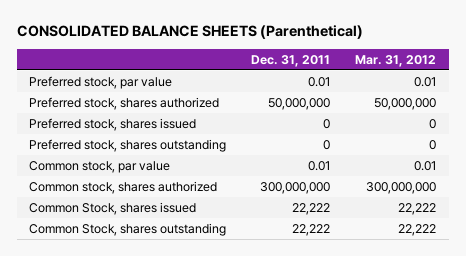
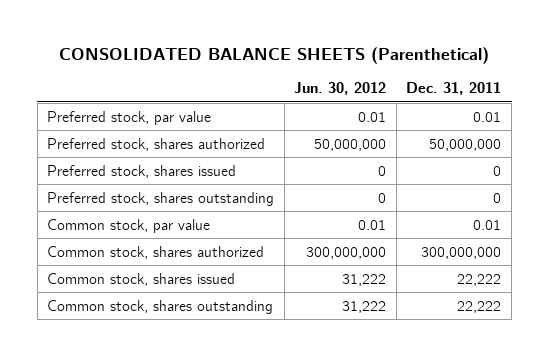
- | Dec. 31, 2011 | Mar. 31, 2012
+ | Jun. 30, 2012 | Dec. 31, 2011
- Common Stock, shares issued | 22,222 | 22,222
- Common Stock, shares outstanding | 22,222 | 22,222
+ Common stock, shares issued | 31,222 | 22,222
+ Common stock, shares outstanding | 31,222 | 22,222

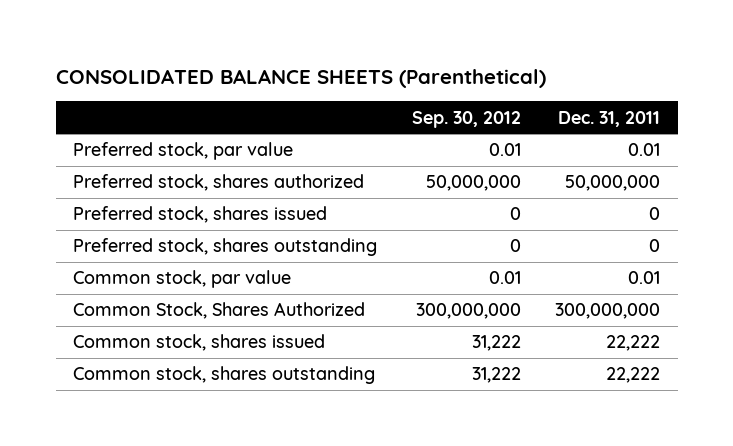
- | Jun. 30, 2012 | Dec. 31, 2011
+ | Sep. 30, 2012 | Dec. 31, 2011
- Common stock, shares authorized | 300,000,000 | 300,000,000
+ Common Stock, Shares Authorized | 300,000,000 | 300,000,000

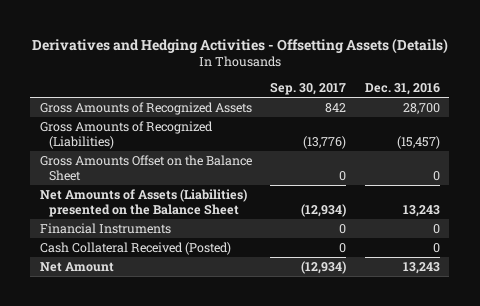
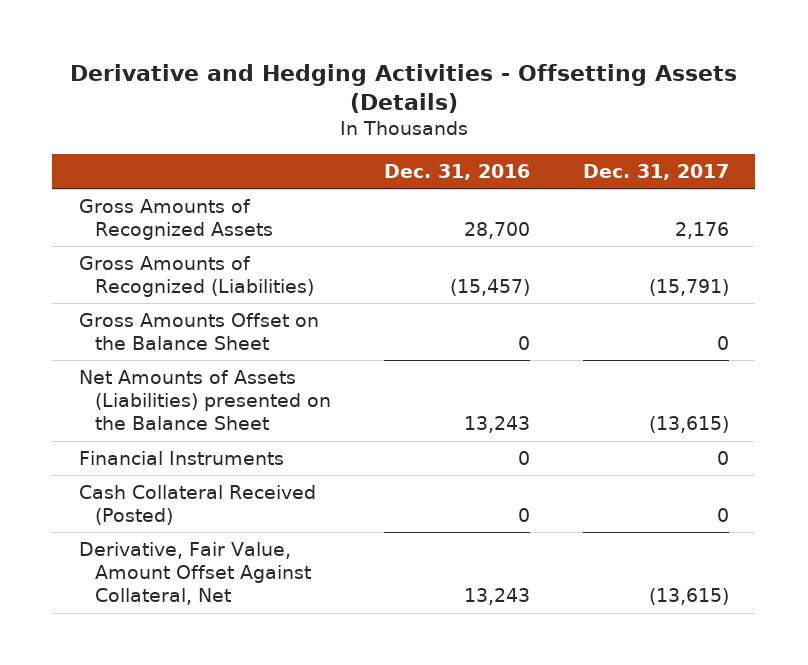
- Derivatives and Hedging Activities - Offsetting Assets (Details)
+ Derivative and Hedging Activities - Offsetting Assets (Details)
- | Sep. 30, 2017 | Dec. 31, 2016
+ | Dec. 31, 2016 | Dec. 31, 2017
- Net Amount | (12,934) | 13,243
+ Derivative, Fair Value, Amount Offset Against Collateral, Net | 13,243 | (13,615)

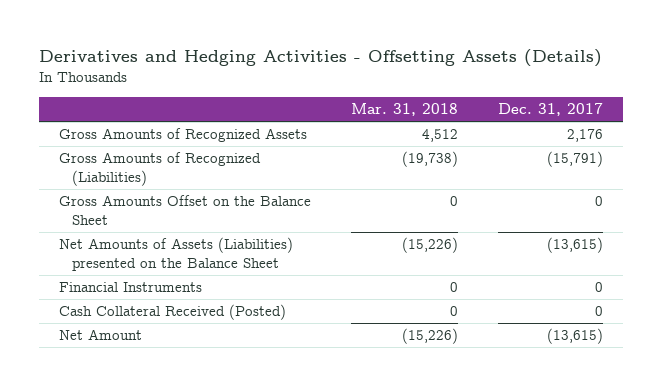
- Derivative and Hedging Activities - Offsetting Assets (Details)
+ Derivatives and Hedging Activities - Offsetting Assets (Details)
- | Dec. 31, 2016 | Dec. 31, 2017
+ | Mar. 31, 2018 | Dec. 31, 2017
- Derivative, Fair Value, Amount Offset Against Collateral, Net | 13,243 | (13,615)
+ Net Amount | (15,226) | (13,615)

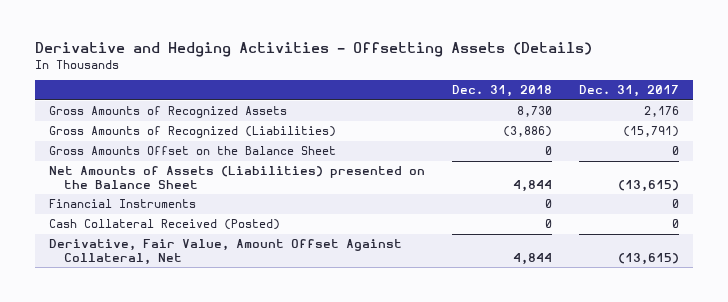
- Derivatives and Hedging Activities - Offsetting Assets (Details)
+ Derivative and Hedging Activities - Offsetting Assets (Details)
- | Mar. 31, 2018 | Dec. 31, 2017
+ | Dec. 31, 2018 | Dec. 31, 2017
- Net Amount | (15,226) | (13,615)
+ Derivative, Fair Value, Amount Offset Against Collateral, Net | 4,844 | (13,615)

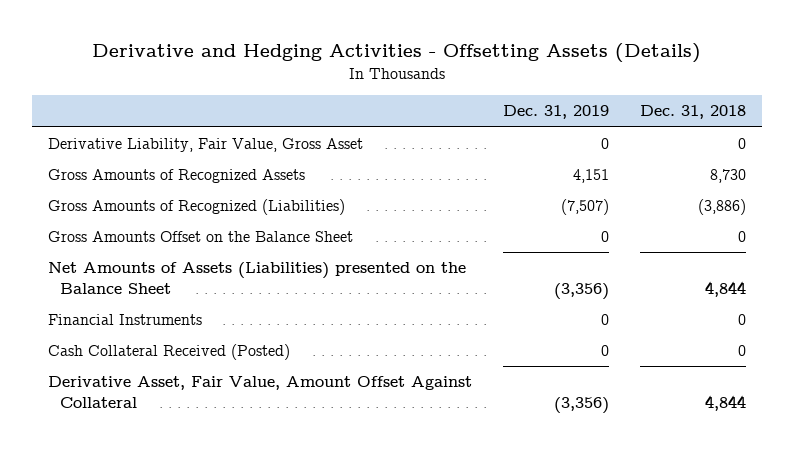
- | Dec. 31, 2018 | Dec. 31, 2017
+ | Dec. 31, 2019 | Dec. 31, 2018
+ Derivative Liability, Fair Value, Gross Asset | 0 | 0
- Derivative, Fair Value, Amount Offset Against Collateral, Net | 4,844 | (13,615)
+ Derivative Asset, Fair Value, Amount Offset Against Collateral | (3,356) | 4,844

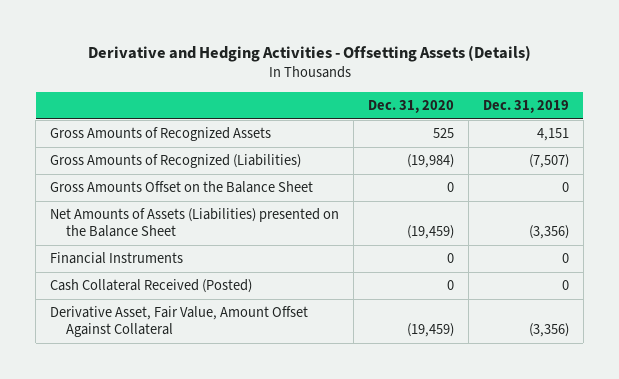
- | Dec. 31, 2019 | Dec. 31, 2018
+ | Dec. 31, 2020 | Dec. 31, 2019
- Derivative Liability, Fair Value, Gross Asset | 0 | 0

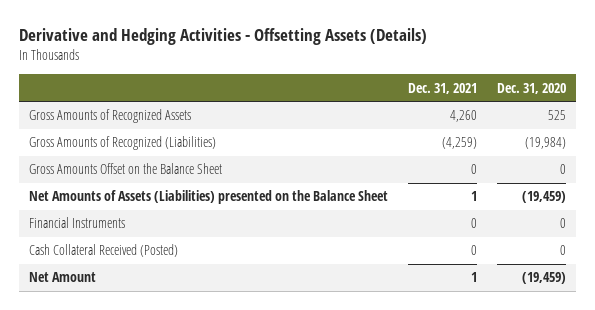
- | Dec. 31, 2020 | Dec. 31, 2019
+ | Dec. 31, 2021 | Dec. 31, 2020
- Derivative Asset, Fair Value, Amount Offset Against Collateral | (19,459) | (3,356)
+ Net Amount | 1 | (19,459)

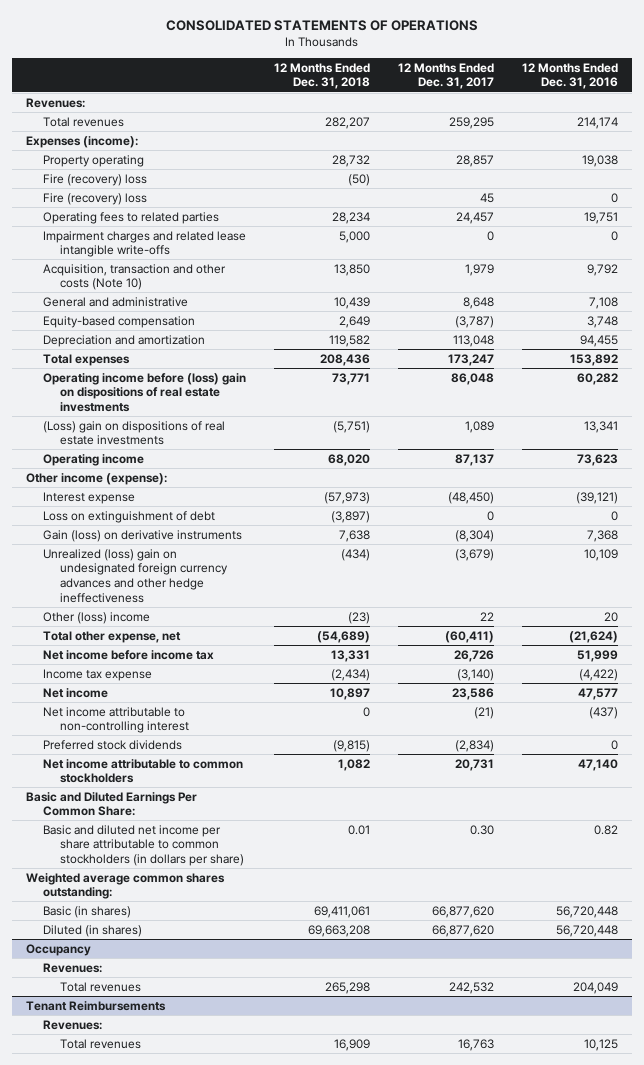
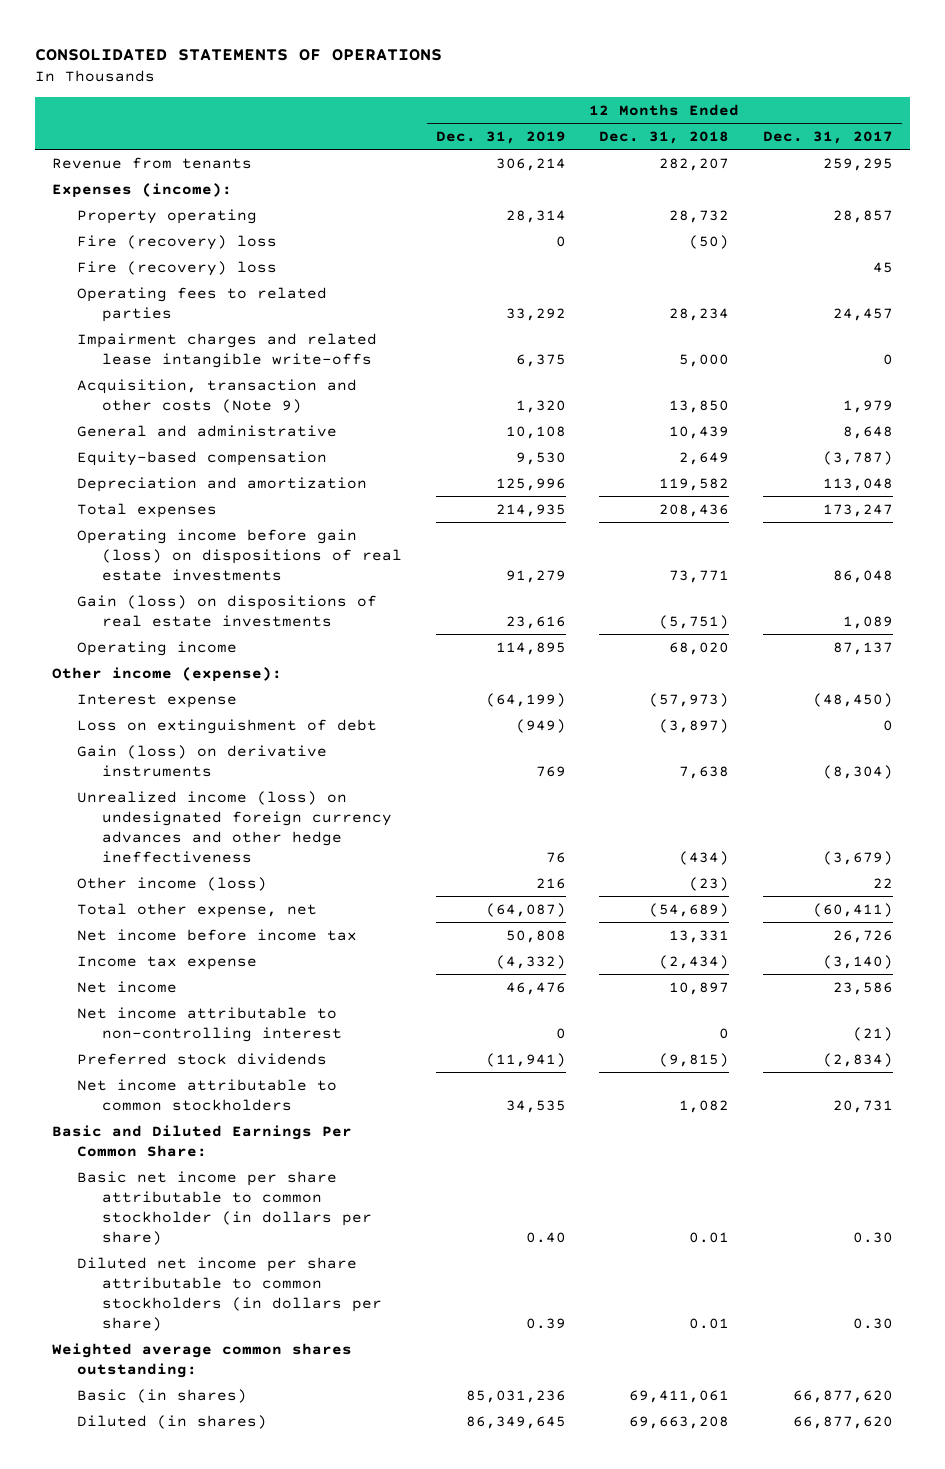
- | 12 Months Ended Dec. 31, 2018 | 12 Months Ended Dec. 31, 2017 | 12 Months Ended Dec. 31, 2016
+ | 12 Months Ended Dec. 31, 2019 | 12 Months Ended Dec. 31, 2018 | 12 Months Ended Dec. 31, 2017
- Revenues:
- Total revenues | 282,207 | 259,295 | 214,174
+ Revenue from tenants | 306,214 | 282,207 | 259,295
- Acquisition, transaction and other costs (Note 10) | 13,850 | 1,979 | 9,792
+ Acquisition, transaction and other costs (Note 9) | 1,320 | 13,850 | 1,979
- Operating income before (loss) gain on dispositions of real estate investments | 73,771 | 86,048 | 60,282
- (Loss) gain on dispositions of real estate investments | (5,751) | 1,089 | 13,341
+ Operating income before gain (loss) on dispositions of real estate investments | 91,279 | 73,771 | 86,048
+ Gain (loss) on dispositions of real estate investments | 23,616 | (5,751) | 1,089
- Unrealized (loss) gain on undesignated foreign currency advances and other hedge ineffectiveness | (434) | (3,679) | 10,109
- Other (loss) income | (23) | 22 | 20
+ Unrealized income (loss) on undesignated foreign currency advances and other hedge ineffectiveness | 76 | (434) | (3,679)
+ Other income (loss) | 216 | (23) | 22
- Basic and diluted net income per share attributable to common stockholders (in dollars per share) | 0.01 | 0.30 | 0.82
+ Basic net income per share attributable to common stockholder (in dollars per share) | 0.40 | 0.01 | 0.30
+ Diluted net income per share attributable to common stockholders (in dollars per share) | 0.39 | 0.01 | 0.30
- Occupancy
- Revenues:
- Total revenues | 265,298 | 242,532 | 204,049
- Tenant Reimbursements
- Revenues:
- Total revenues | 16,909 | 16,763 | 10,125

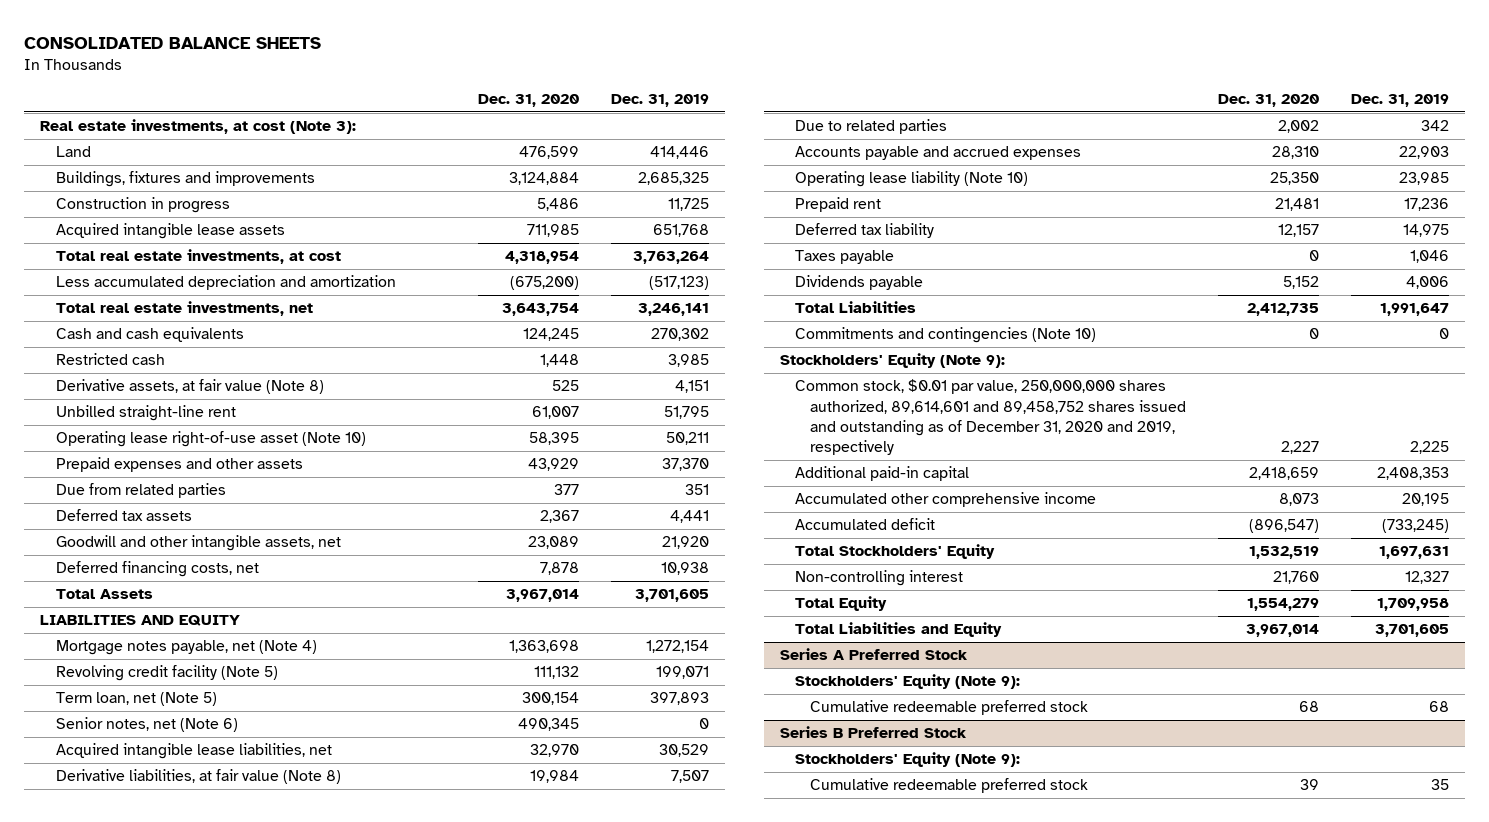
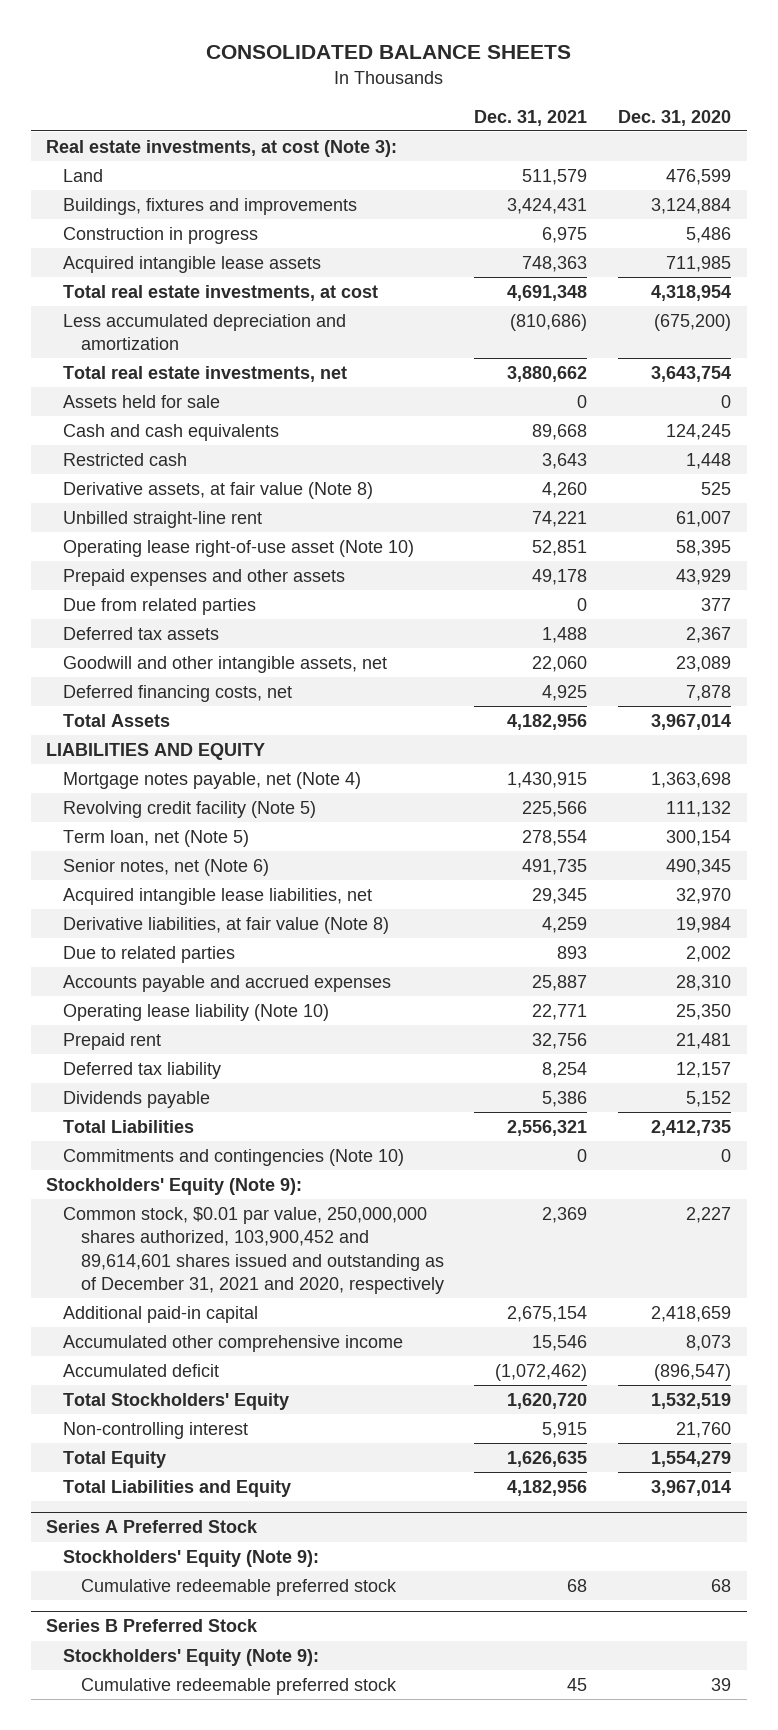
- | Dec. 31, 2020 | Dec. 31, 2019
+ | Dec. 31, 2021 | Dec. 31, 2020
+ Assets held for sale | 0 | 0
- Taxes payable | 0 | 1,046
- Common stock, $0.01 par value, 250,000,000 shares authorized, 89,614,601 and 89,458,752 shares issued and outstanding as of December 31, 2020 and 2019, respectively | 2,227 | 2,225
+ Common stock, $0.01 par value, 250,000,000 shares authorized, 103,900,452 and 89,614,601 shares issued and outstanding as of December 31, 2021 and 2020, respectively | 2,369 | 2,227

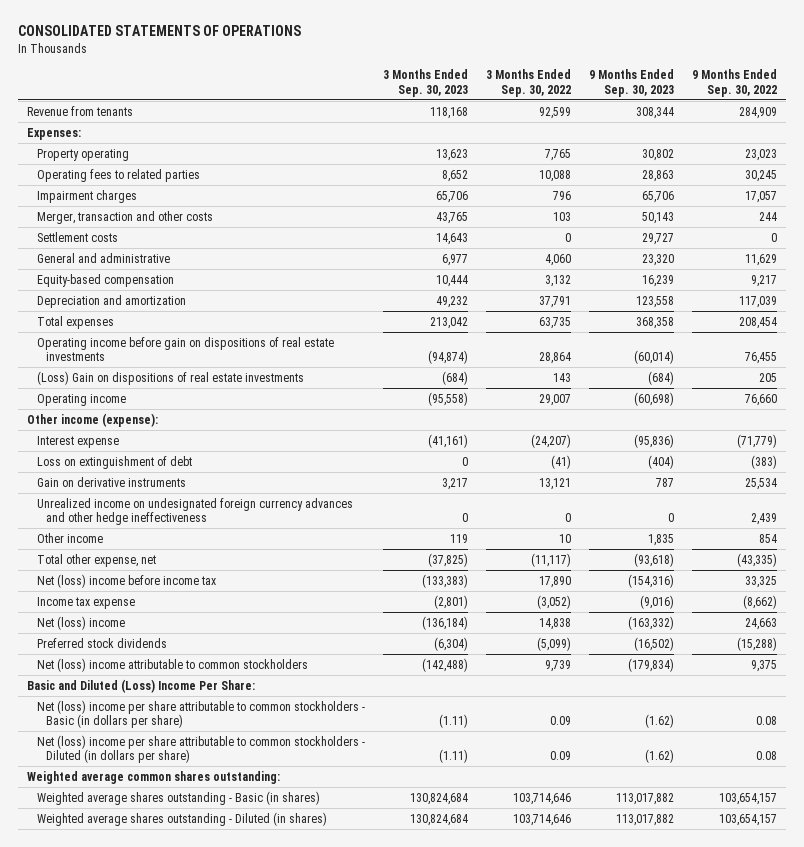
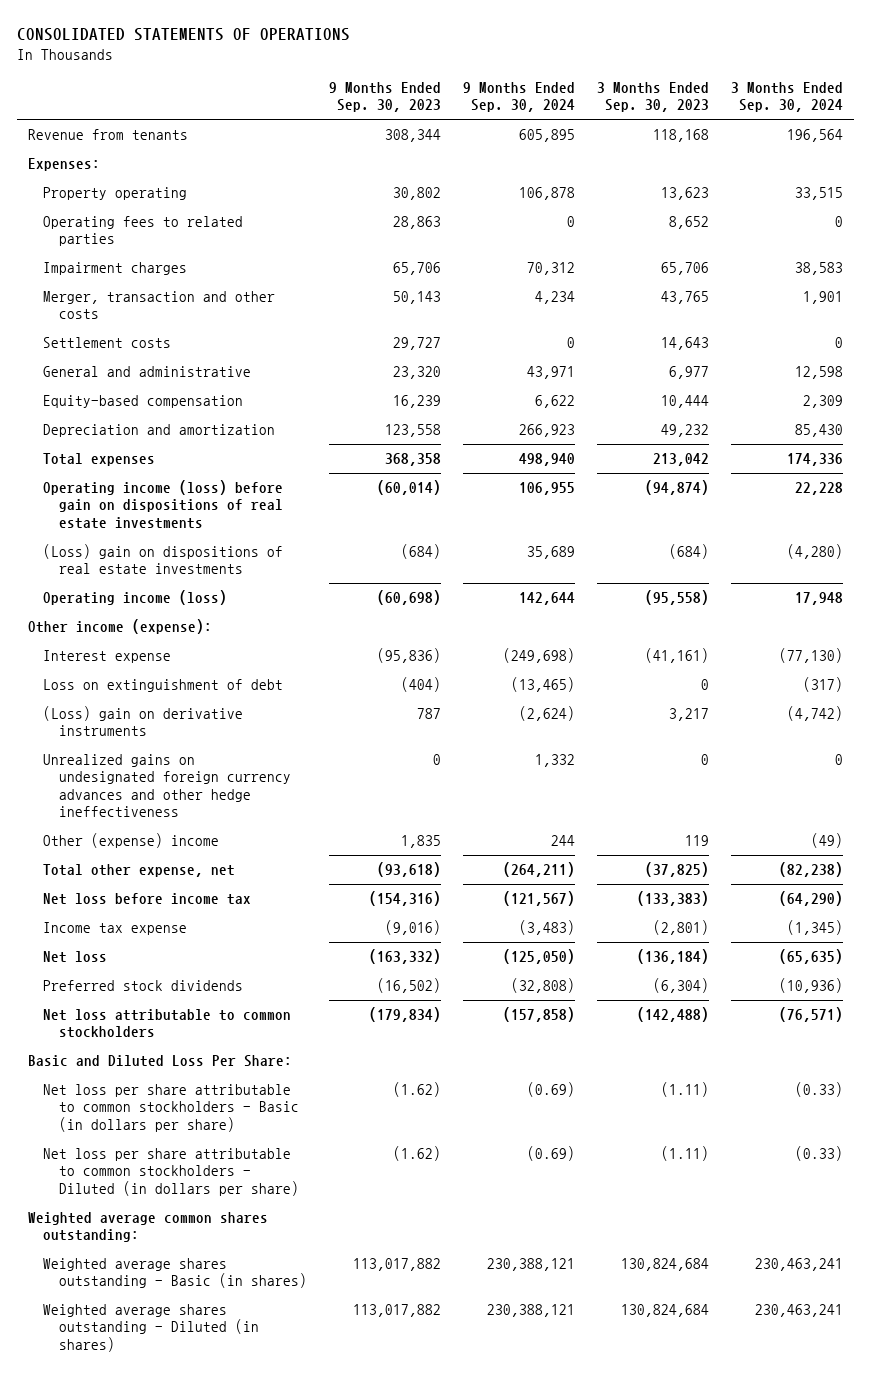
- | 3 Months Ended Sep. 30, 2023 | 3 Months Ended Sep. 30, 2022 | 9 Months Ended Sep. 30, 2023 | 9 Months Ended Sep. 30, 2022
+ | 9 Months Ended Sep. 30, 2023 | 9 Months Ended Sep. 30, 2024 | 3 Months Ended Sep. 30, 2023 | 3 Months Ended Sep. 30, 2024
- Operating income before gain on dispositions of real estate investments | (94,874) | 28,864 | (60,014) | 76,455
- (Loss) Gain on dispositions of real estate investments | (684) | 143 | (684) | 205
- Operating income | (95,558) | 29,007 | (60,698) | 76,660
+ Operating income (loss) before gain on dispositions of real estate investments | (60,014) | 106,955 | (94,874) | 22,228
+ (Loss) gain on dispositions of real estate investments | (684) | 35,689 | (684) | (4,280)
+ Operating income (loss) | (60,698) | 142,644 | (95,558) | 17,948
- Gain on derivative instruments | 3,217 | 13,121 | 787 | 25,534
- Unrealized income on undesignated foreign currency advances and other hedge ineffectiveness | 0 | 0 | 0 | 2,439
- Other income | 119 | 10 | 1,835 | 854
+ (Loss) gain on derivative instruments | 787 | (2,624) | 3,217 | (4,742)
+ Unrealized gains on undesignated foreign currency advances and other hedge ineffectiveness | 0 | 1,332 | 0 | 0
+ Other (expense) income | 1,835 | 244 | 119 | (49)
- Net (loss) income before income tax | (133,383) | 17,890 | (154,316) | 33,325
+ Net loss before income tax | (154,316) | (121,567) | (133,383) | (64,290)
- Net (loss) income | (136,184) | 14,838 | (163,332) | 24,663
+ Net loss | (163,332) | (125,050) | (136,184) | (65,635)
- Net (loss) income attributable to common stockholders | (142,488) | 9,739 | (179,834) | 9,375
- Basic and Diluted (Loss) Income Per Share:
- Net (loss) income per share attributable to common stockholders - Basic (in dollars per share) | (1.11) | 0.09 | (1.62) | 0.08
- Net (loss) income per share attributable to common stockholders - Diluted (in dollars per share) | (1.11) | 0.09 | (1.62) | 0.08
+ Net loss attributable to common stockholders | (179,834) | (157,858) | (142,488) | (76,571)
+ Basic and Diluted Loss Per Share:
+ Net loss per share attributable to common stockholders - Basic (in dollars per share) | (1.62) | (0.69) | (1.11) | (0.33)
+ Net loss per share attributable to common stockholders - Diluted (in dollars per share) | (1.62) | (0.69) | (1.11) | (0.33)

